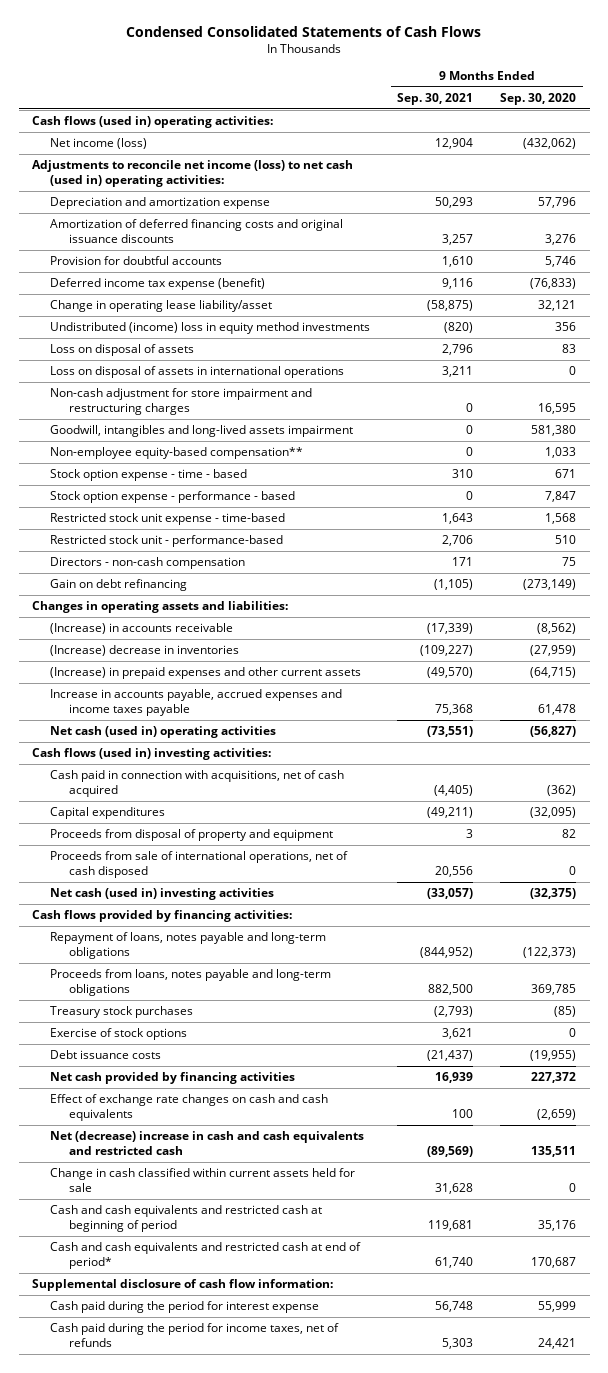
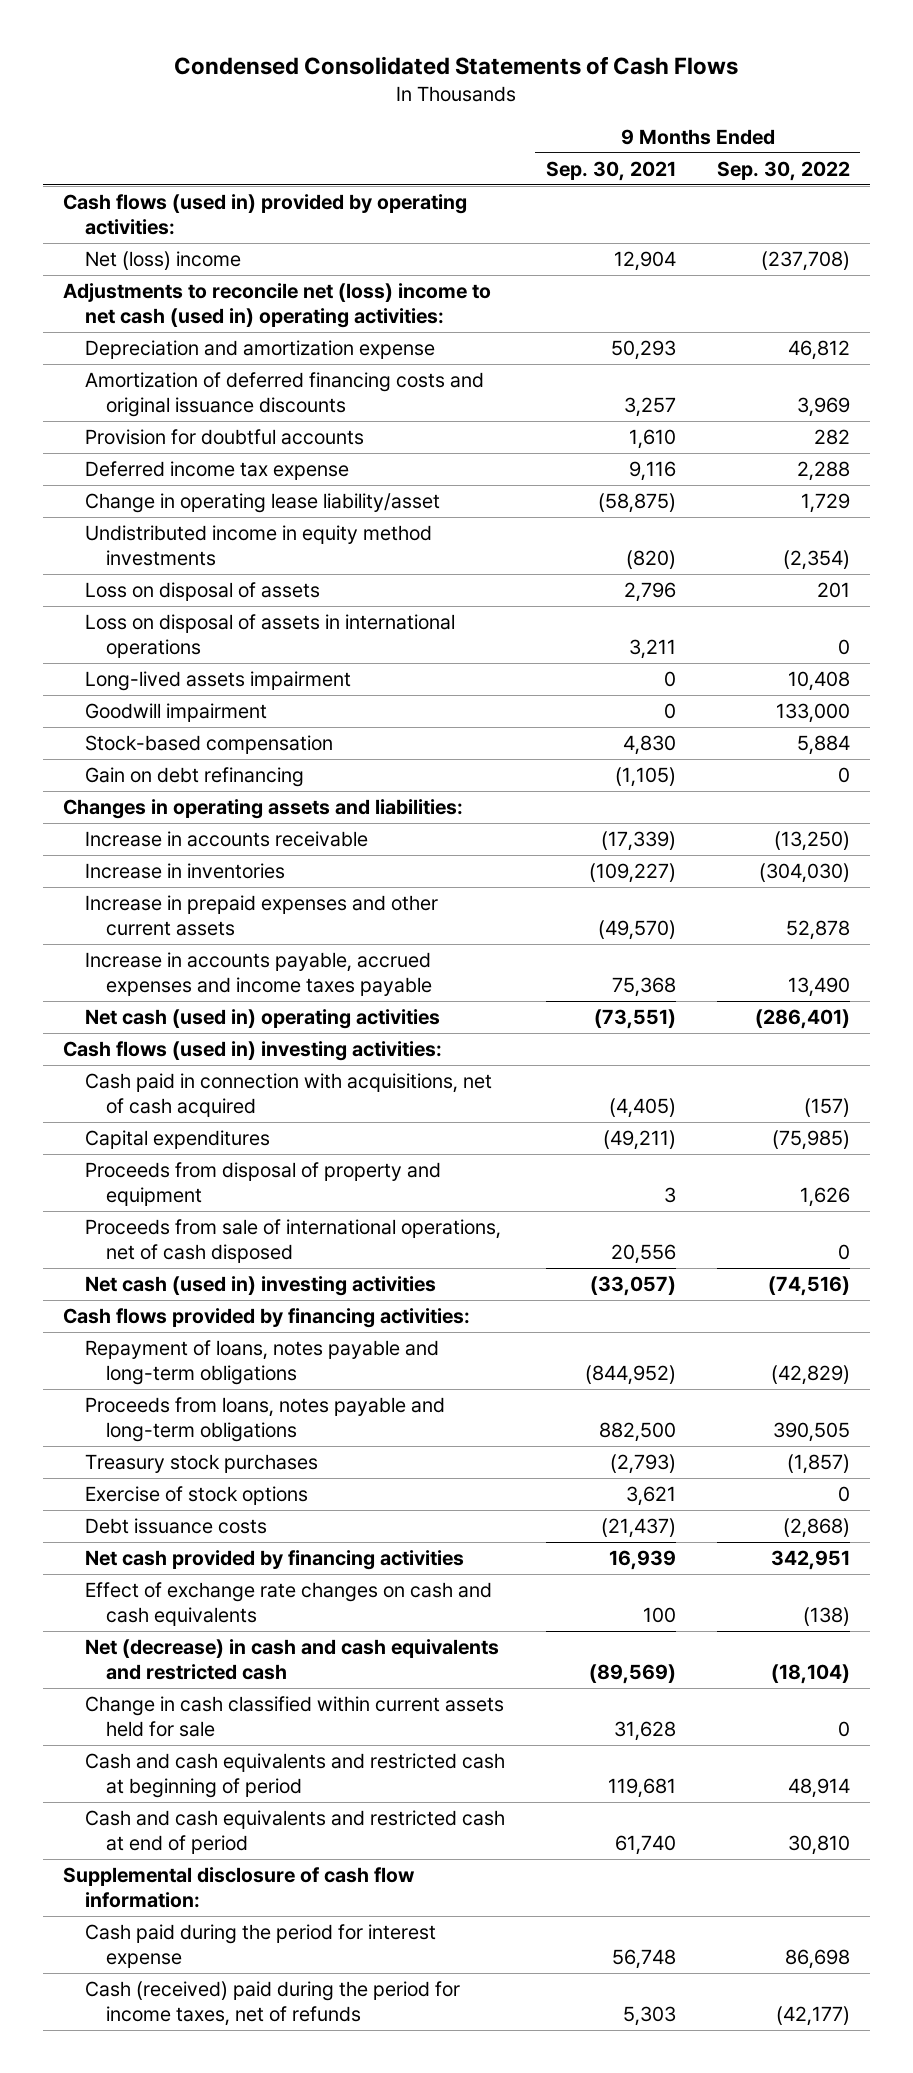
- | 9 Months Ended Sep. 30, 2021 | 9 Months Ended Sep. 30, 2020
+ | 9 Months Ended Sep. 30, 2021 | 9 Months Ended Sep. 30, 2022
- Cash flows (used in) operating activities:
- Net income (loss) | 12,904 | (432,062)
- Adjustments to reconcile net income (loss) to net cash (used in) operating activities:
+ Cash flows (used in) provided by operating activities:
+ Net (loss) income | 12,904 | (237,708)
+ Adjustments to reconcile net (loss) income to net cash (used in) operating activities:
- Deferred income tax expense (benefit) | 9,116 | (76,833)
+ Deferred income tax expense | 9,116 | 2,288
- Undistributed (income) loss in equity method investments | (820) | 356
+ Undistributed income in equity method investments | (820) | (2,354)
- Non-cash adjustment for store impairment and restructuring charges | 0 | 16,595
- Goodwill, intangibles and long-lived assets impairment | 0 | 581,380
- Non-employee equity-based compensation** | 0 | 1,033
- Stock option expense - time - based | 310 | 671
- Stock option expense - performance - based | 0 | 7,847
- Restricted stock unit expense - time-based | 1,643 | 1,568
- Restricted stock unit - performance-based | 2,706 | 510
- Directors - non-cash compensation | 171 | 75
+ Long-lived assets impairment | 0 | 10,408
+ Goodwill impairment | 0 | 133,000
+ Stock-based compensation | 4,830 | 5,884
- (Increase) in accounts receivable | (17,339) | (8,562)
- (Increase) decrease in inventories | (109,227) | (27,959)
- (Increase) in prepaid expenses and other current assets | (49,570) | (64,715)
+ Increase in accounts receivable | (17,339) | (13,250)
+ Increase in inventories | (109,227) | (304,030)
+ Increase in prepaid expenses and other current assets | (49,570) | 52,878
- Net (decrease) increase in cash and cash equivalents and restricted cash | (89,569) | 135,511
+ Net (decrease) in cash and cash equivalents and restricted cash | (89,569) | (18,104)
- Cash and cash equivalents and restricted cash at end of period* | 61,740 | 170,687
+ Cash and cash equivalents and restricted cash at end of period | 61,740 | 30,810
- Cash paid during the period for income taxes, net of refunds | 5,303 | 24,421
+ Cash (received) paid during the period for income taxes, net of refunds | 5,303 | (42,177)

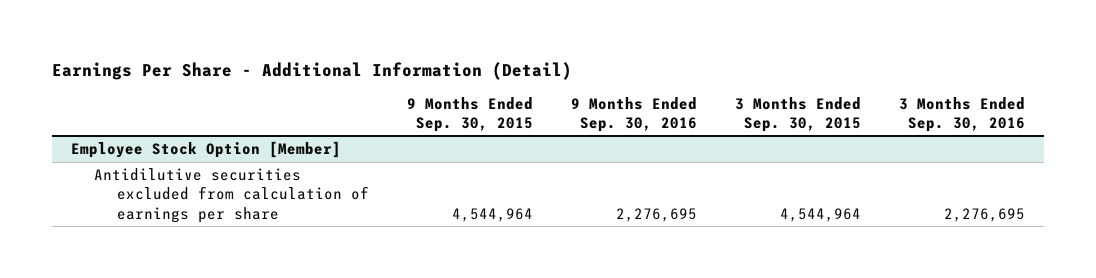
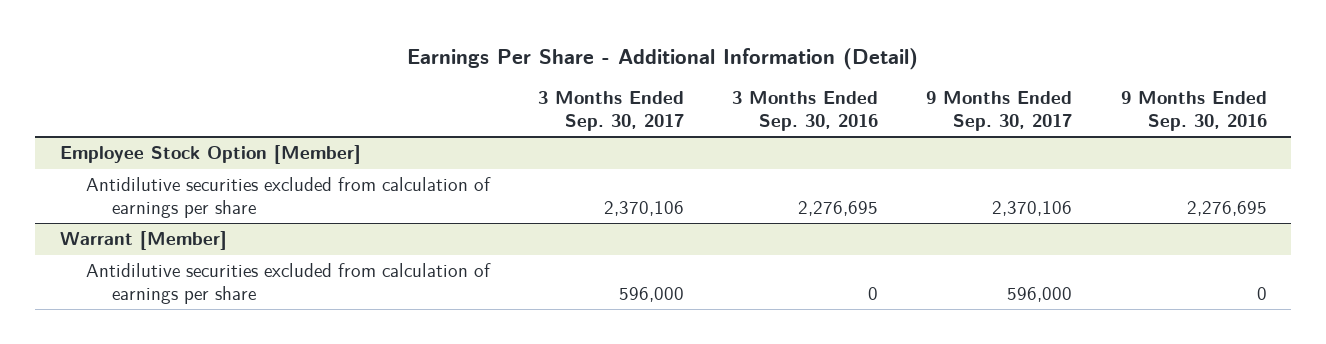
- | 9 Months Ended Sep. 30, 2015 | 9 Months Ended Sep. 30, 2016 | 3 Months Ended Sep. 30, 2015 | 3 Months Ended Sep. 30, 2016
+ | 3 Months Ended Sep. 30, 2017 | 3 Months Ended Sep. 30, 2016 | 9 Months Ended Sep. 30, 2017 | 9 Months Ended Sep. 30, 2016
+ Warrant [Member]
+ Antidilutive securities excluded from calculation of earnings per share | 596,000 | 0 | 596,000 | 0

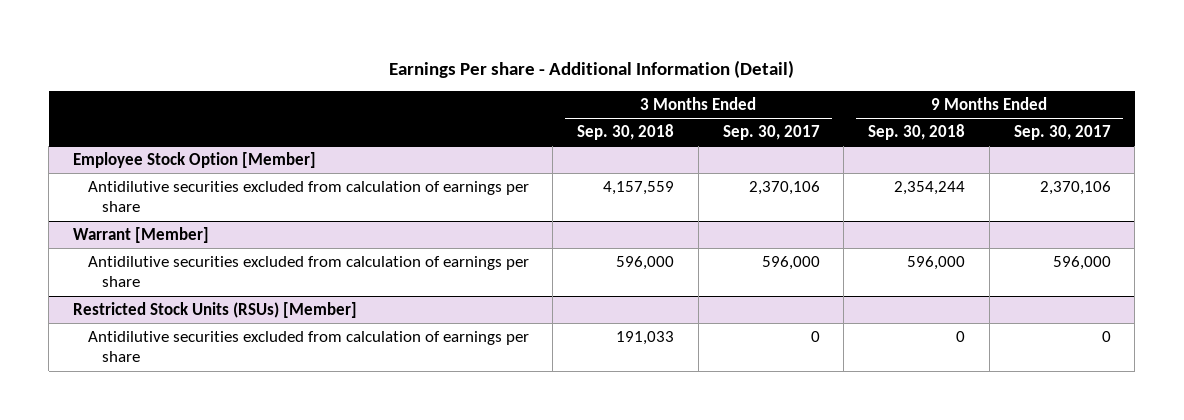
- Earnings Per Share - Additional Information (Detail)
+ Earnings Per share - Additional Information (Detail)
- | 3 Months Ended Sep. 30, 2017 | 3 Months Ended Sep. 30, 2016 | 9 Months Ended Sep. 30, 2017 | 9 Months Ended Sep. 30, 2016
+ | 3 Months Ended Sep. 30, 2018 | 3 Months Ended Sep. 30, 2017 | 9 Months Ended Sep. 30, 2018 | 9 Months Ended Sep. 30, 2017
+ Restricted Stock Units (RSUs) [Member]
+ Antidilutive securities excluded from calculation of earnings per share | 191,033 | 0 | 0 | 0

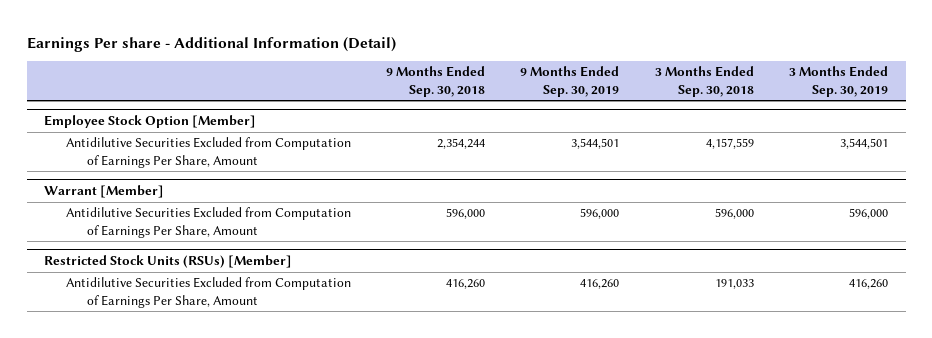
- | 3 Months Ended Sep. 30, 2018 | 3 Months Ended Sep. 30, 2017 | 9 Months Ended Sep. 30, 2018 | 9 Months Ended Sep. 30, 2017
+ | 9 Months Ended Sep. 30, 2018 | 9 Months Ended Sep. 30, 2019 | 3 Months Ended Sep. 30, 2018 | 3 Months Ended Sep. 30, 2019
@ Employee Stock Option [Member]
- Antidilutive securities excluded from calculation of earnings per share | 4,157,559 | 2,370,106 | 2,354,244 | 2,370,106
+ Antidilutive Securities Excluded from Computation of Earnings Per Share, Amount | 2,354,244 | 3,544,501 | 4,157,559 | 3,544,501
@ Warrant [Member]
- Antidilutive securities excluded from calculation of earnings per share | 596,000 | 596,000 | 596,000 | 596,000
+ Antidilutive Securities Excluded from Computation of Earnings Per Share, Amount | 596,000 | 596,000 | 596,000 | 596,000
@ Restricted Stock Units (RSUs) [Member]
- Antidilutive securities excluded from calculation of earnings per share | 191,033 | 0 | 0 | 0
+ Antidilutive Securities Excluded from Computation of Earnings Per Share, Amount | 416,260 | 416,260 | 191,033 | 416,260

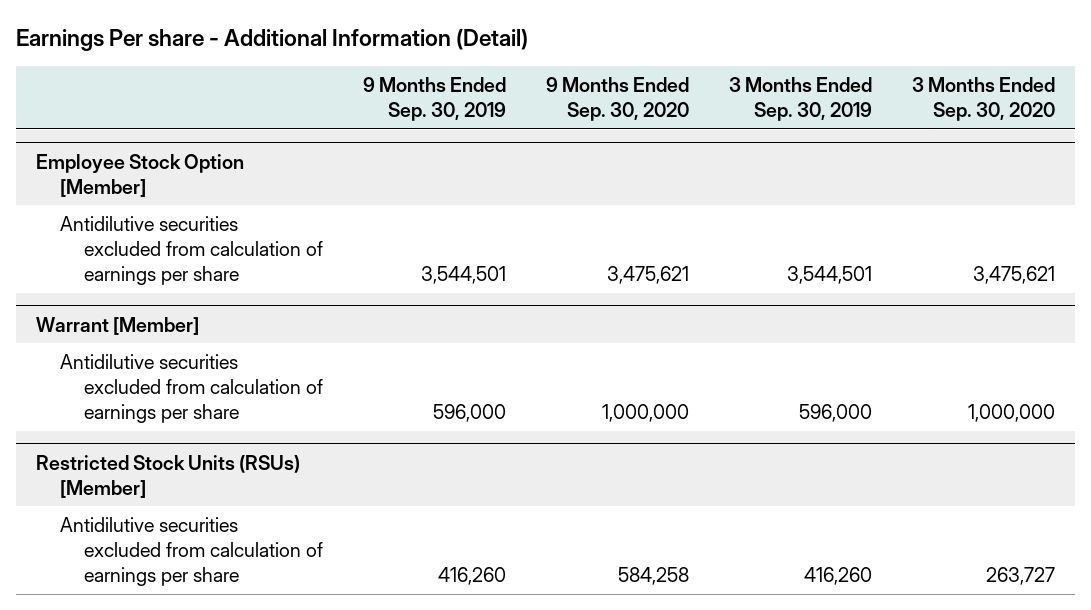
- | 9 Months Ended Sep. 30, 2018 | 9 Months Ended Sep. 30, 2019 | 3 Months Ended Sep. 30, 2018 | 3 Months Ended Sep. 30, 2019
+ | 9 Months Ended Sep. 30, 2019 | 9 Months Ended Sep. 30, 2020 | 3 Months Ended Sep. 30, 2019 | 3 Months Ended Sep. 30, 2020
@ Employee Stock Option [Member]
- Antidilutive Securities Excluded from Computation of Earnings Per Share, Amount | 2,354,244 | 3,544,501 | 4,157,559 | 3,544,501
+ Antidilutive securities excluded from calculation of earnings per share | 3,544,501 | 3,475,621 | 3,544,501 | 3,475,621
@ Warrant [Member]
- Antidilutive Securities Excluded from Computation of Earnings Per Share, Amount | 596,000 | 596,000 | 596,000 | 596,000
+ Antidilutive securities excluded from calculation of earnings per share | 596,000 | 1,000,000 | 596,000 | 1,000,000
@ Restricted Stock Units (RSUs) [Member]
- Antidilutive Securities Excluded from Computation of Earnings Per Share, Amount | 416,260 | 416,260 | 191,033 | 416,260
+ Antidilutive securities excluded from calculation of earnings per share | 416,260 | 584,258 | 416,260 | 263,727

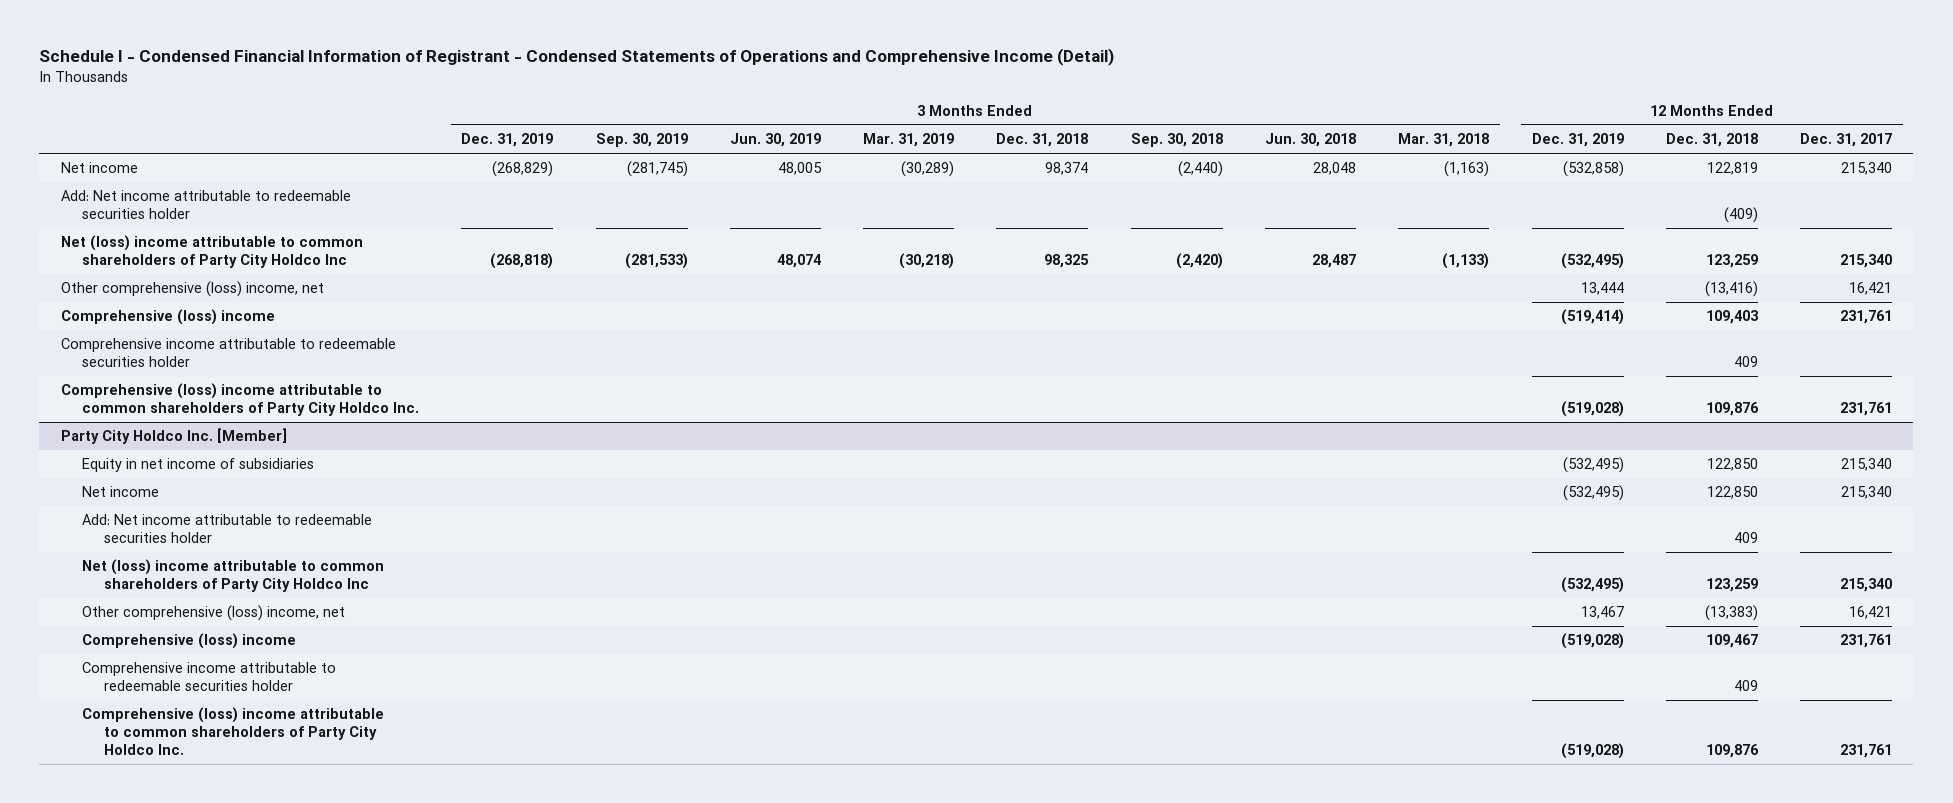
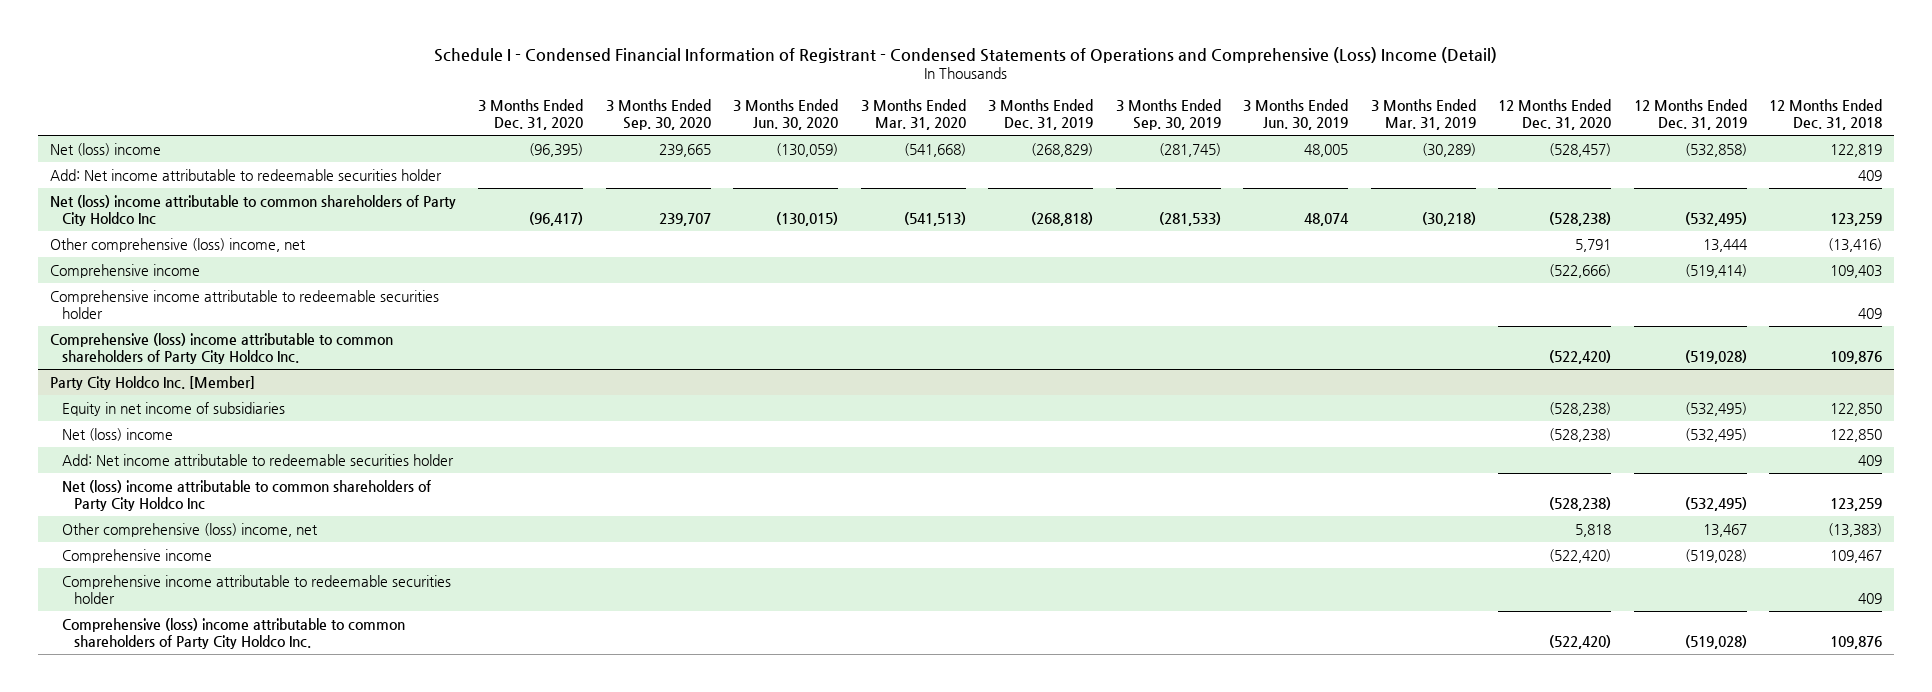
- Schedule I - Condensed Financial Information of Registrant - Condensed Statements of Operations and Comprehensive Income (Detail)
+ Schedule I - Condensed Financial Information of Registrant - Condensed Statements of Operations and Comprehensive (Loss) Income (Detail)
- | 3 Months Ended Dec. 31, 2019 | 3 Months Ended Sep. 30, 2019 | 3 Months Ended Jun. 30, 2019 | 3 Months Ended Mar. 31, 2019 | 3 Months Ended Dec. 31, 2018 | 3 Months Ended Sep. 30, 2018 | 3 Months Ended Jun. 30, 2018 | 3 Months Ended Mar. 31, 2018 | 12 Months Ended Dec. 31, 2019 | 12 Months Ended Dec. 31, 2018 | 12 Months Ended Dec. 31, 2017
+ | 3 Months Ended Dec. 31, 2020 | 3 Months Ended Sep. 30, 2020 | 3 Months Ended Jun. 30, 2020 | 3 Months Ended Mar. 31, 2020 | 3 Months Ended Dec. 31, 2019 | 3 Months Ended Sep. 30, 2019 | 3 Months Ended Jun. 30, 2019 | 3 Months Ended Mar. 31, 2019 | 12 Months Ended Dec. 31, 2020 | 12 Months Ended Dec. 31, 2019 | 12 Months Ended Dec. 31, 2018
- Net income | (268,829) | (281,745) | 48,005 | (30,289) | 98,374 | (2,440) | 28,048 | (1,163) | (532,858) | 122,819 | 215,340
- Add: Net income attributable to redeemable securities holder | | | | | | | | | | (409) |
+ Net (loss) income | (96,395) | 239,665 | (130,059) | (541,668) | (268,829) | (281,745) | 48,005 | (30,289) | (528,457) | (532,858) | 122,819
+ Add: Net income attributable to redeemable securities holder | | | | | | | | | | | 409
- Comprehensive (loss) income | | | | | | | | | (519,414) | 109,403 | 231,761
+ Comprehensive income | | | | | | | | | (522,666) | (519,414) | 109,403
@ Party City Holdco Inc. [Member]
- Net income | | | | | | | | | (532,495) | 122,850 | 215,340
+ Net (loss) income | | | | | | | | | (528,238) | (532,495) | 122,850
- Comprehensive (loss) income | | | | | | | | | (519,028) | 109,467 | 231,761
+ Comprehensive income | | | | | | | | | (522,420) | (519,028) | 109,467

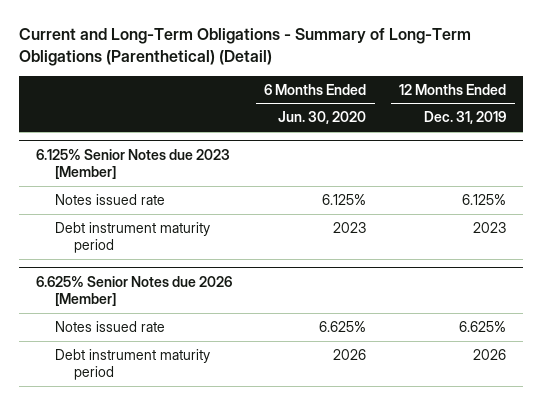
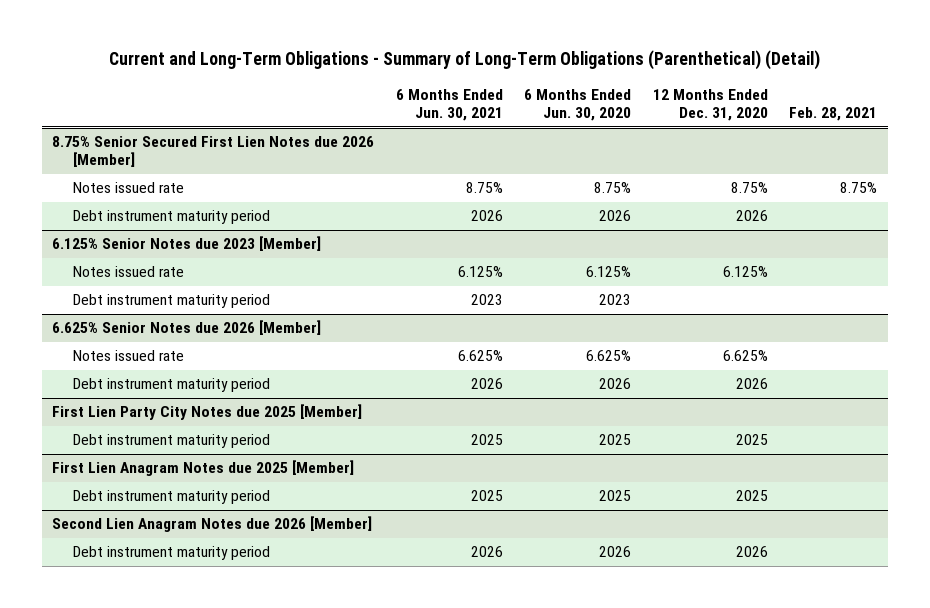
- | 6 Months Ended Jun. 30, 2020 | 12 Months Ended Dec. 31, 2019
+ | 6 Months Ended Jun. 30, 2021 | 6 Months Ended Jun. 30, 2020 | 12 Months Ended Dec. 31, 2020 | Feb. 28, 2021
+ 8.75% Senior Secured First Lien Notes due 2026 [Member]
+ Notes issued rate | 8.75% | 8.75% | 8.75% | 8.75%
+ Debt instrument maturity period | 2026 | 2026 | 2026 |
+ First Lien Party City Notes due 2025 [Member]
+ Debt instrument maturity period | 2025 | 2025 | 2025 |
+ First Lien Anagram Notes due 2025 [Member]
+ Debt instrument maturity period | 2025 | 2025 | 2025 |
+ Second Lien Anagram Notes due 2026 [Member]
+ Debt instrument maturity period | 2026 | 2026 | 2026 |

